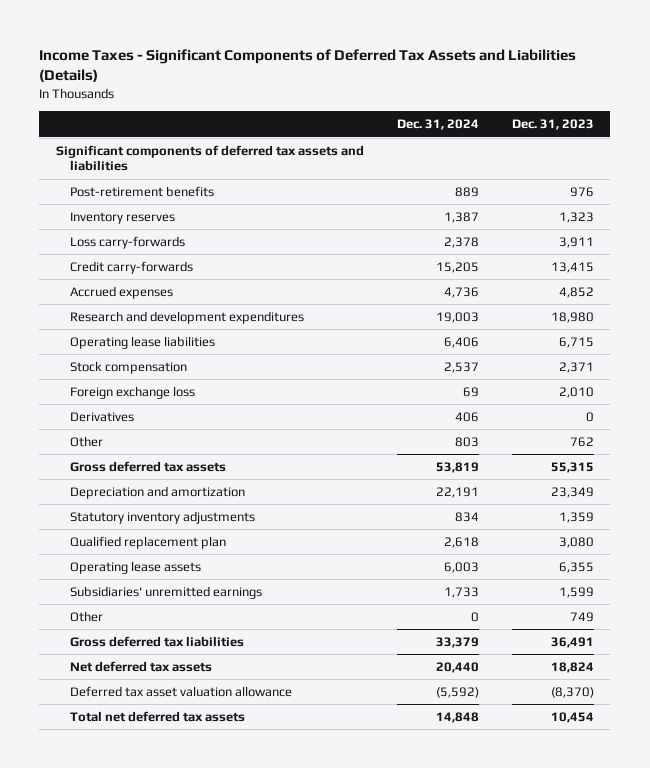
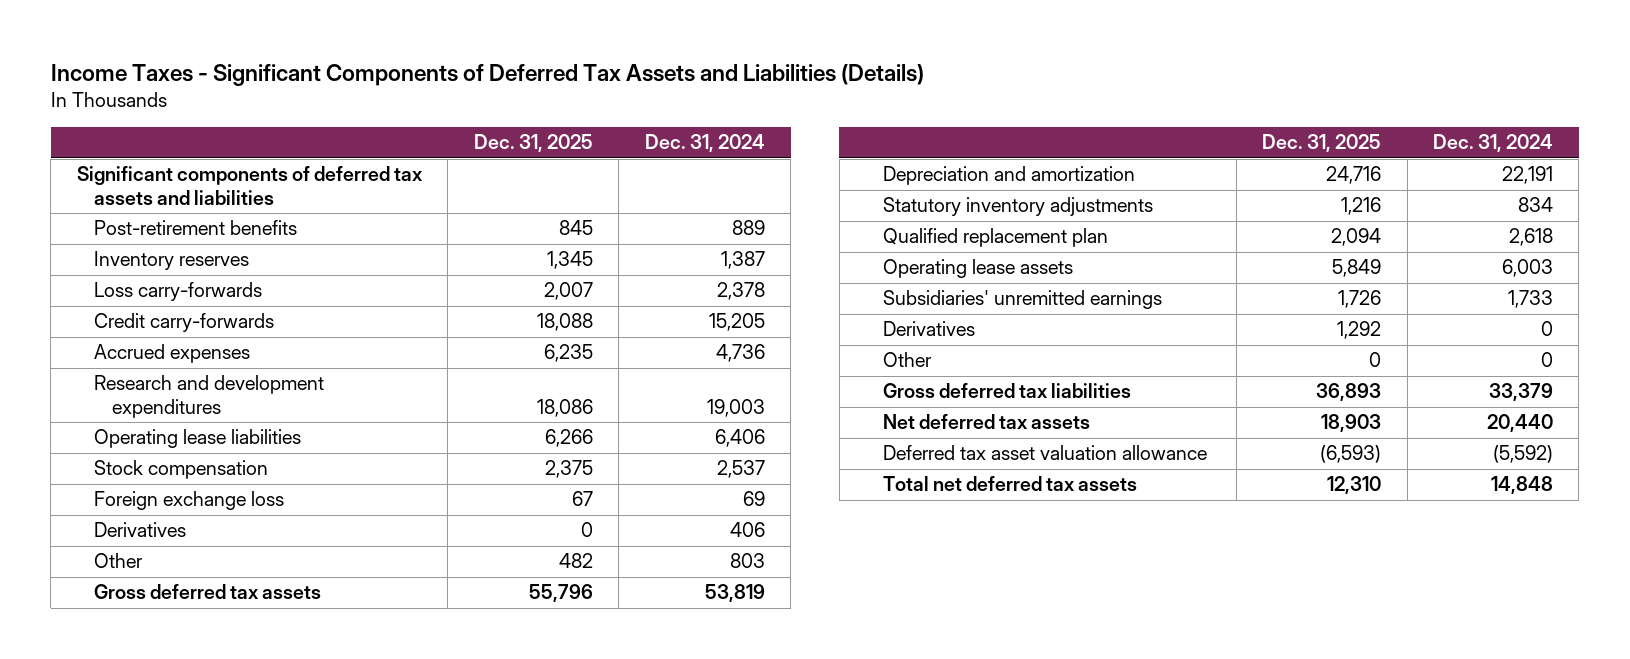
- | Dec. 31, 2024 | Dec. 31, 2023
+ | Dec. 31, 2025 | Dec. 31, 2024
+ Derivatives | 1,292 | 0

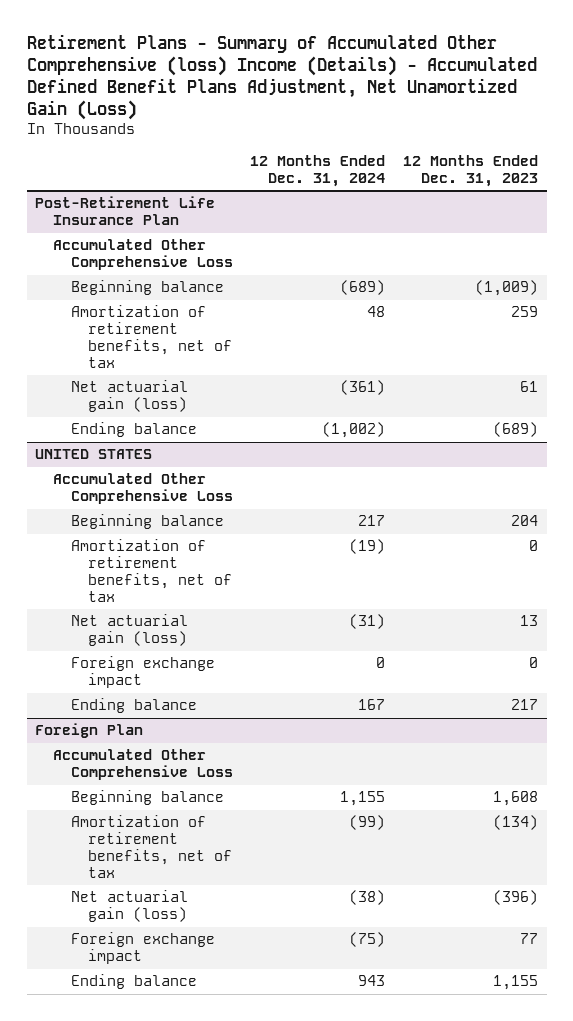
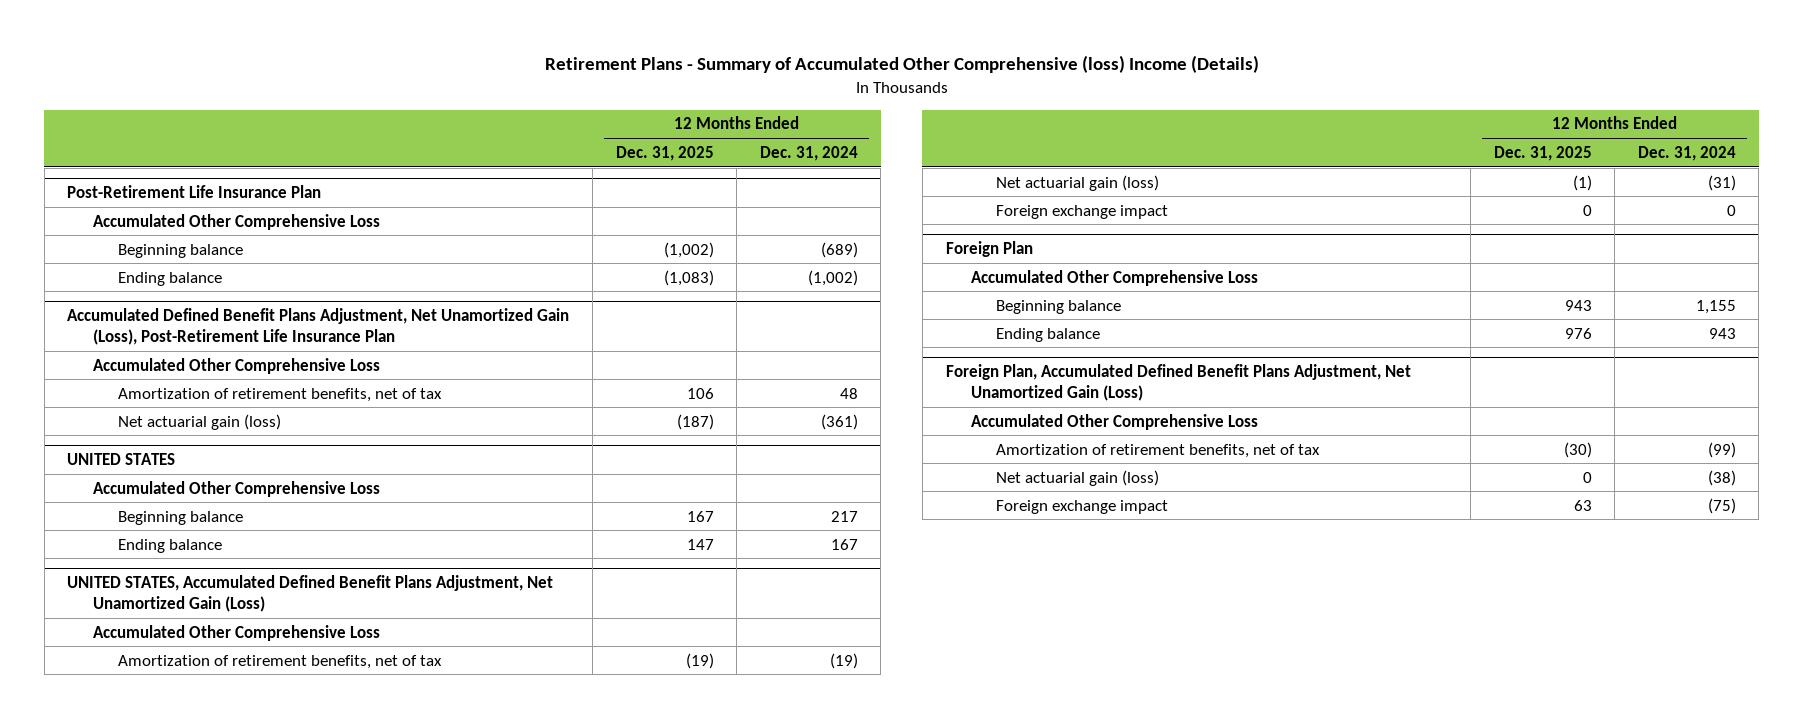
- Retirement Plans - Summary of Accumulated Other Comprehensive (loss) Income (Details) - Accumulated Defined Benefit Plans Adjustment, Net Unamortized Gain (Loss)
+ Retirement Plans - Summary of Accumulated Other Comprehensive (loss) Income (Details)
- | 12 Months Ended Dec. 31, 2024 | 12 Months Ended Dec. 31, 2023
+ | 12 Months Ended Dec. 31, 2025 | 12 Months Ended Dec. 31, 2024
@ Post-Retirement Life Insurance Plan
moved up: Ending balance | (1,083) | (1,002)
+ Accumulated Defined Benefit Plans Adjustment, Net Unamortized Gain (Loss), Post-Retirement Life Insurance Plan
+ Accumulated Other Comprehensive Loss
@ UNITED STATES
moved up: Ending balance | 147 | 167
+ UNITED STATES, Accumulated Defined Benefit Plans Adjustment, Net Unamortized Gain (Loss)
+ Accumulated Other Comprehensive Loss
@ Foreign Plan
moved up: Ending balance | 976 | 943
+ Foreign Plan, Accumulated Defined Benefit Plans Adjustment, Net Unamortized Gain (Loss)
+ Accumulated Other Comprehensive Loss

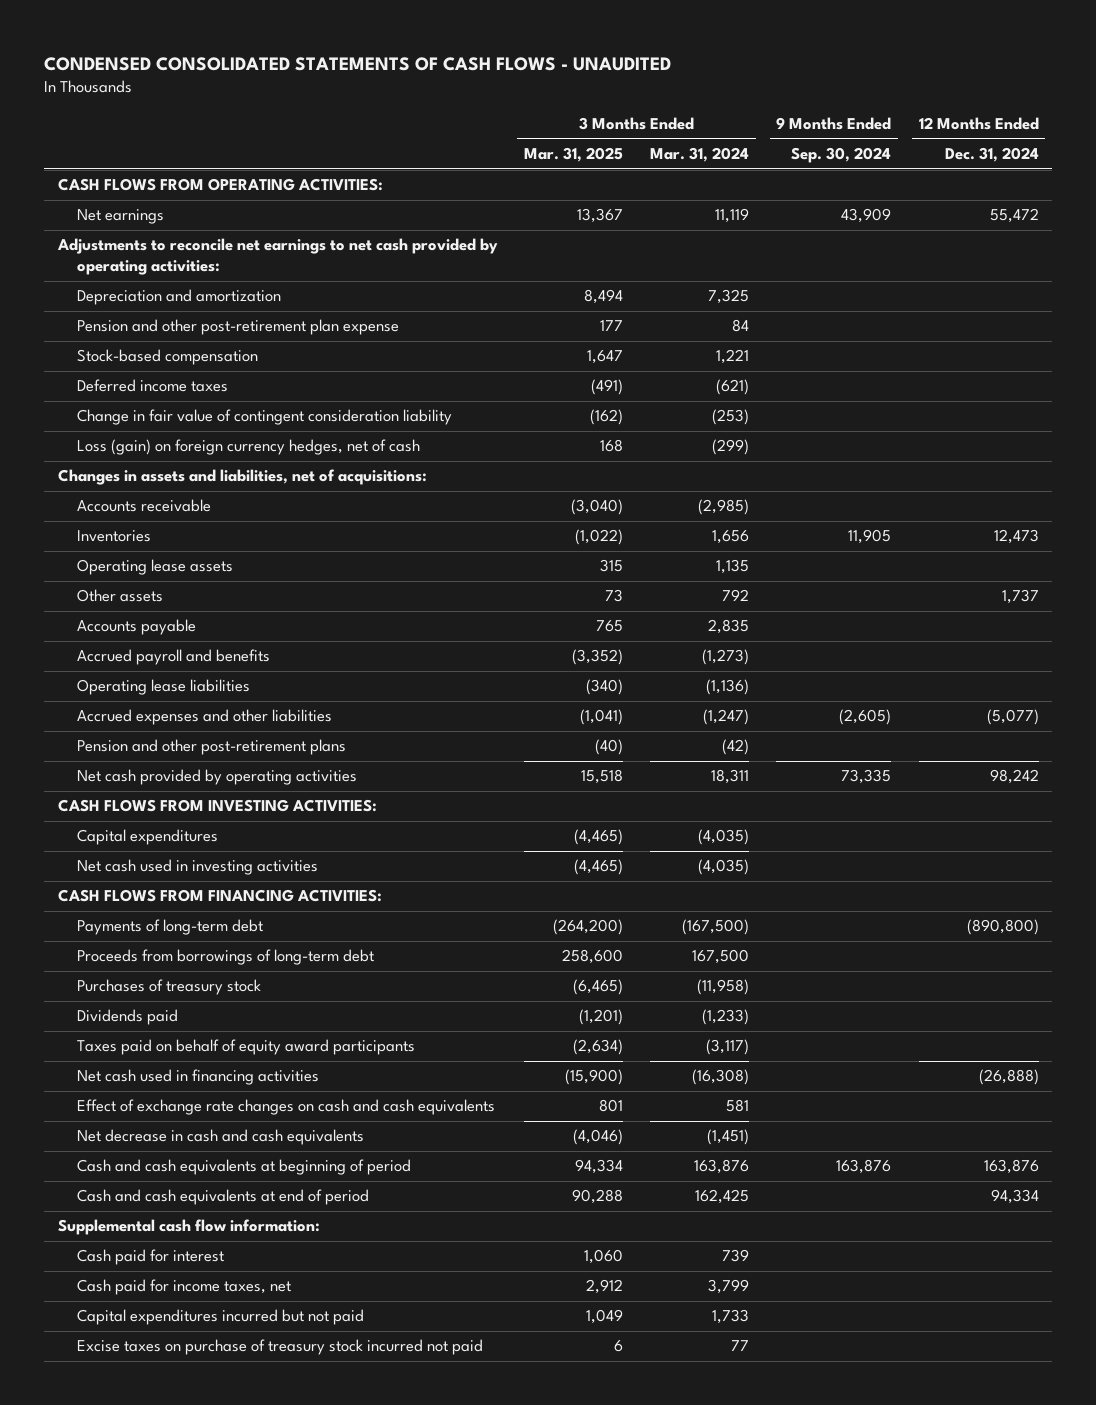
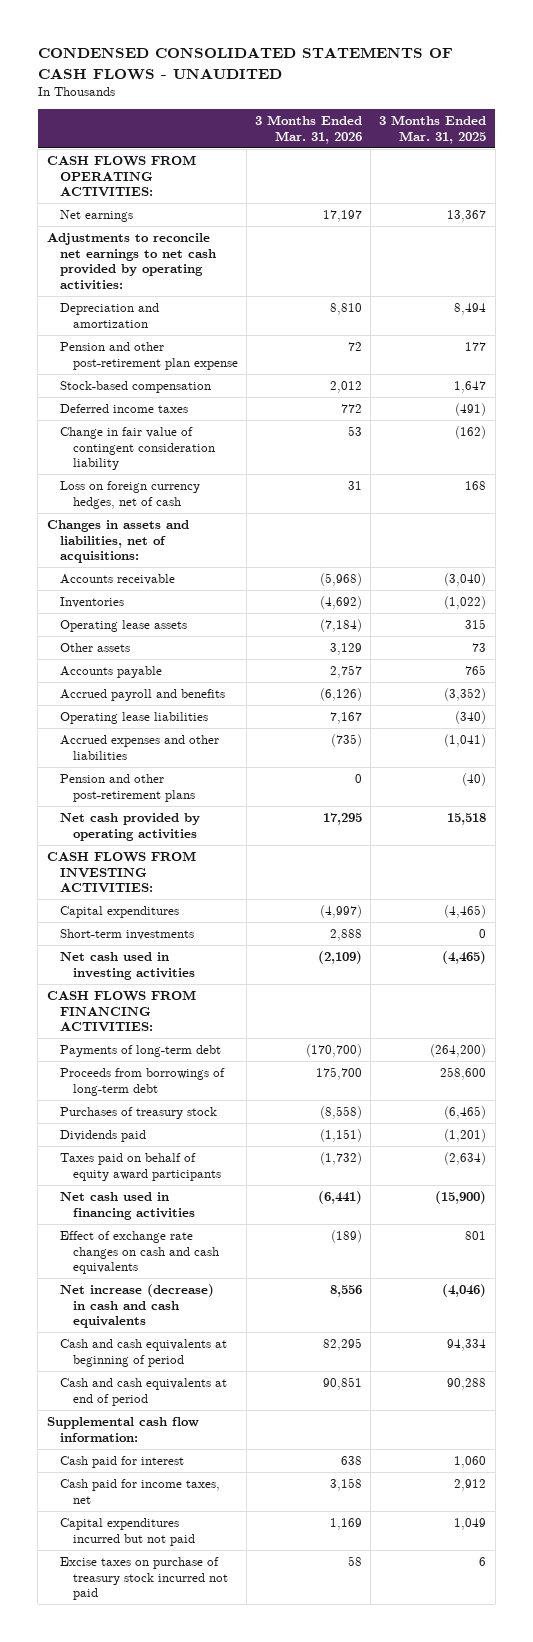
- | 3 Months Ended Mar. 31, 2025 | 3 Months Ended Mar. 31, 2024 | 9 Months Ended Sep. 30, 2024 | 12 Months Ended Dec. 31, 2024
+ | 3 Months Ended Mar. 31, 2026 | 3 Months Ended Mar. 31, 2025
- Loss (gain) on foreign currency hedges, net of cash | 168 | (299) | |
+ Loss on foreign currency hedges, net of cash | 31 | 168
+ Short-term investments | 2,888 | 0
- Net decrease in cash and cash equivalents | (4,046) | (1,451) | |
+ Net increase (decrease) in cash and cash equivalents | 8,556 | (4,046)

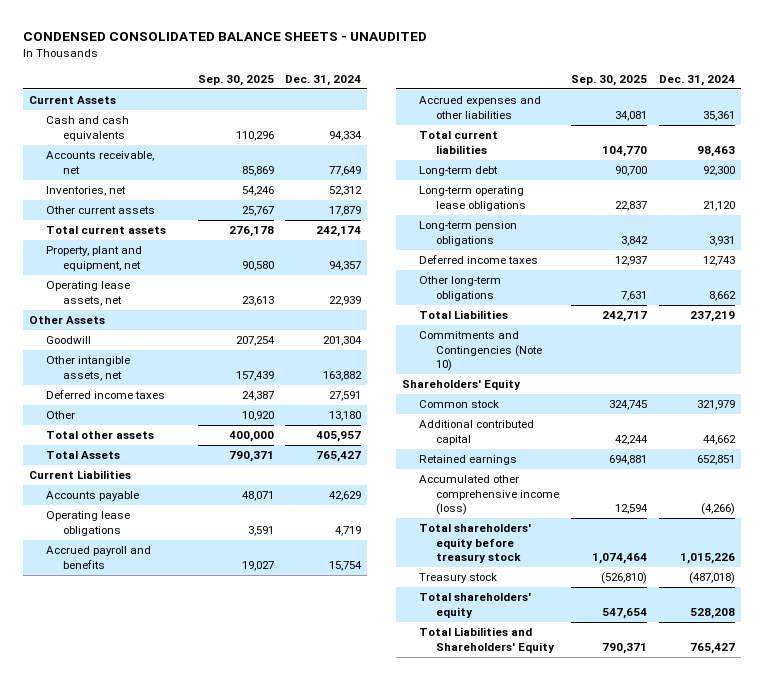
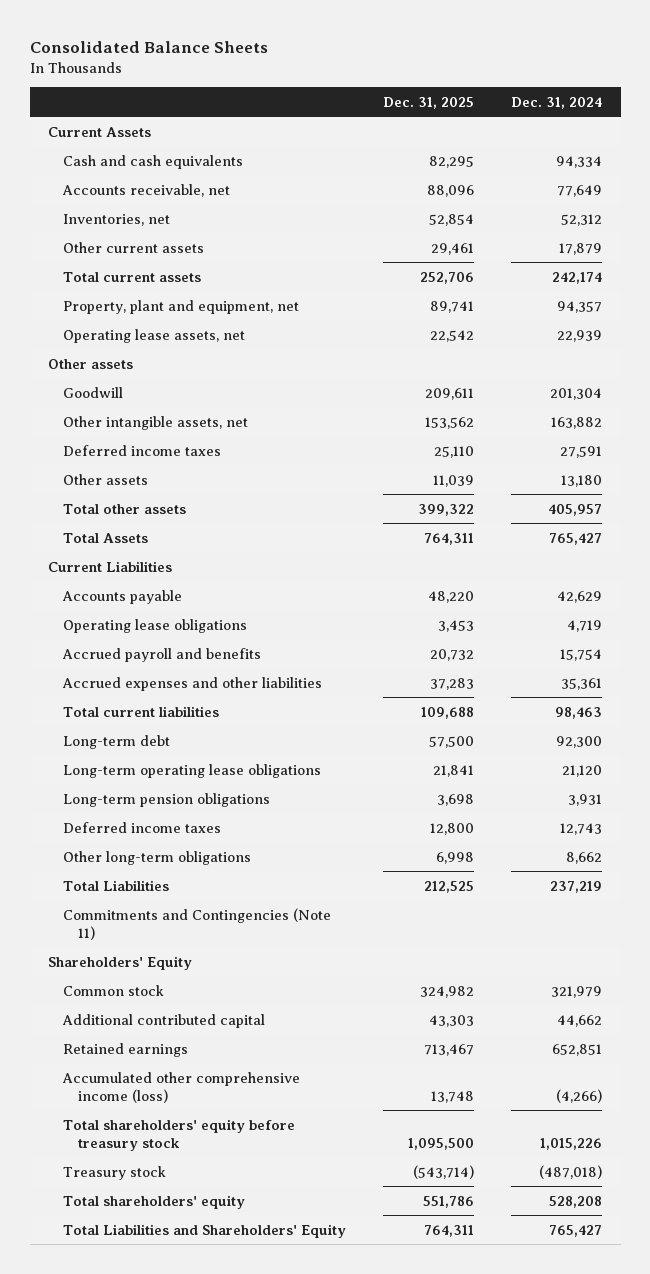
- CONDENSED CONSOLIDATED BALANCE SHEETS - UNAUDITED
+ Consolidated Balance Sheets
- | Sep. 30, 2025 | Dec. 31, 2024
+ | Dec. 31, 2025 | Dec. 31, 2024
- Other Assets
+ Other assets
- Other | 10,920 | 13,180
+ Other assets | 11,039 | 13,180
- Commitments and Contingencies (Note 10)
+ Commitments and Contingencies (Note 11)

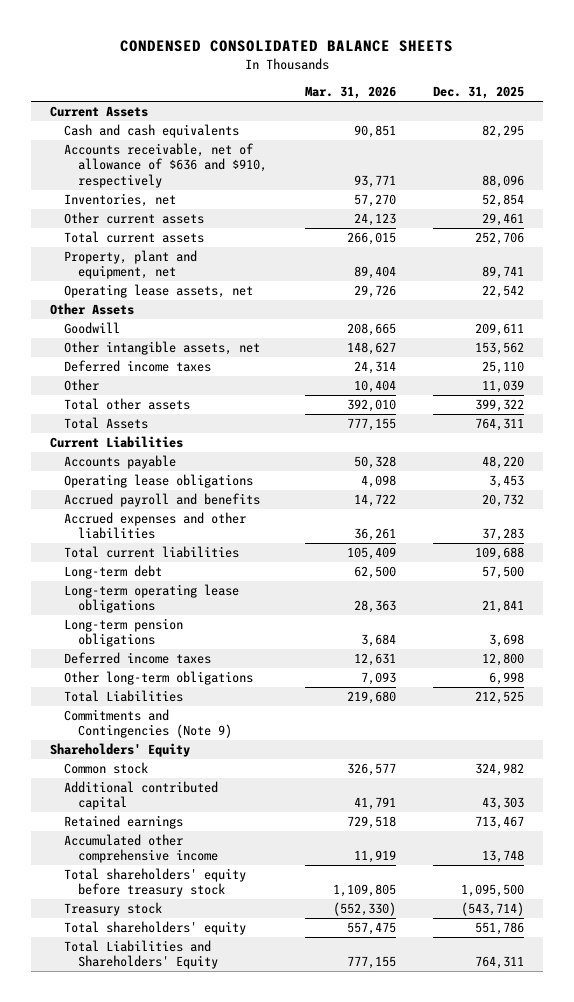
- Consolidated Balance Sheets
+ CONDENSED CONSOLIDATED BALANCE SHEETS
- | Dec. 31, 2025 | Dec. 31, 2024
+ | Mar. 31, 2026 | Dec. 31, 2025
- Accounts receivable, net | 88,096 | 77,649
+ Accounts receivable, net of allowance of $636 and $910, respectively | 93,771 | 88,096
- Other assets
+ Other Assets
- Other assets | 11,039 | 13,180
+ Other | 10,404 | 11,039
- Commitments and Contingencies (Note 11)
+ Commitments and Contingencies (Note 9)
- Accumulated other comprehensive income (loss) | 13,748 | (4,266)
+ Accumulated other comprehensive income | 11,919 | 13,748

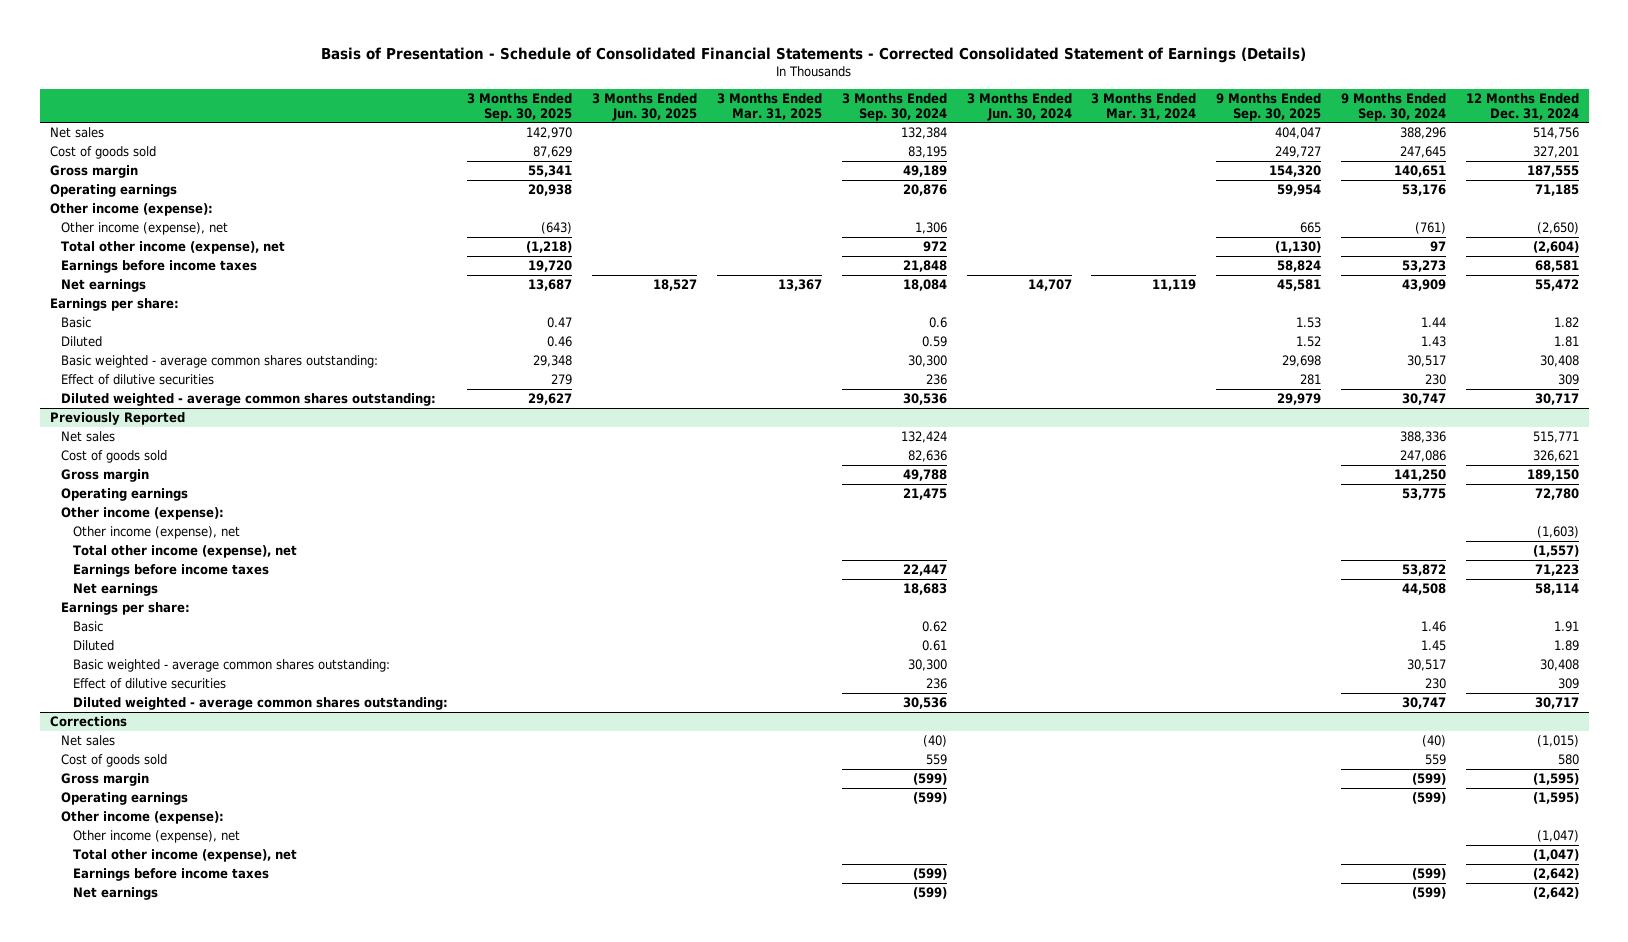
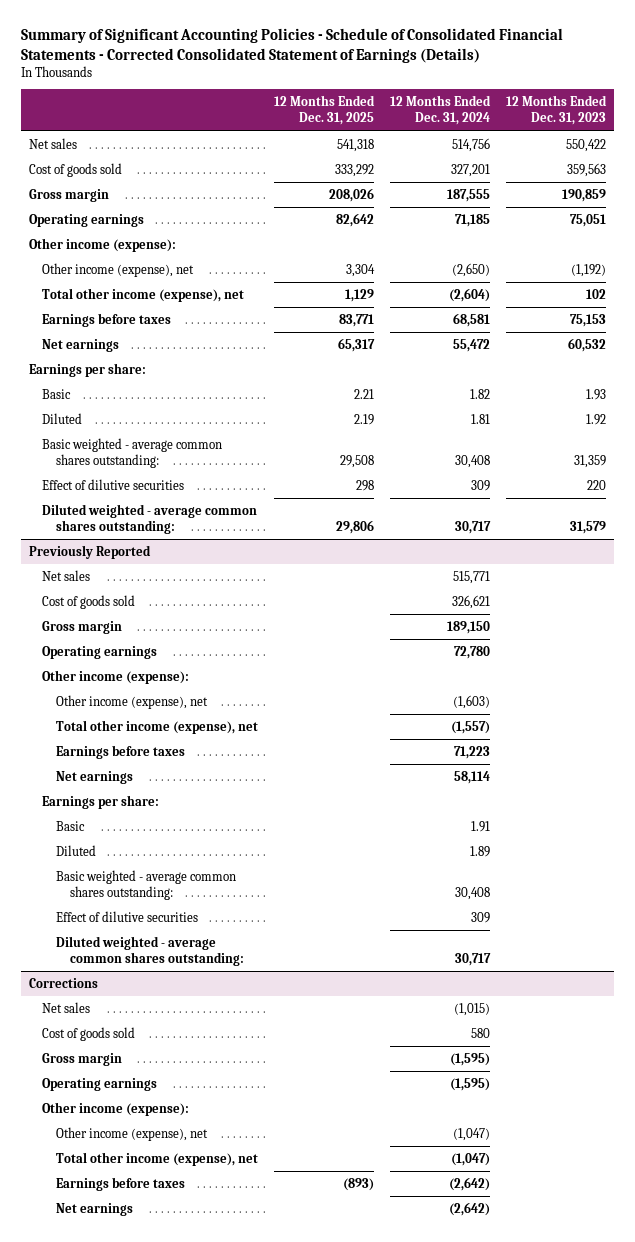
- Basis of Presentation - Schedule of Consolidated Financial Statements - Corrected Consolidated Statement of Earnings (Details)
+ Summary of Significant Accounting Policies - Schedule of Consolidated Financial Statements - Corrected Consolidated Statement of Earnings (Details)
- | 3 Months Ended Sep. 30, 2025 | 3 Months Ended Jun. 30, 2025 | 3 Months Ended Mar. 31, 2025 | 3 Months Ended Sep. 30, 2024 | 3 Months Ended Jun. 30, 2024 | 3 Months Ended Mar. 31, 2024 | 9 Months Ended Sep. 30, 2025 | 9 Months Ended Sep. 30, 2024 | 12 Months Ended Dec. 31, 2024
+ | 12 Months Ended Dec. 31, 2025 | 12 Months Ended Dec. 31, 2024 | 12 Months Ended Dec. 31, 2023
- Earnings before income taxes | 19,720 | | | 21,848 | | | 58,824 | 53,273 | 68,581
+ Earnings before taxes | 83,771 | 68,581 | 75,153
@ Previously Reported
- Earnings before income taxes | | | | 22,447 | | | | 53,872 | 71,223
+ Earnings before taxes | | 71,223 |
@ Corrections
- Earnings before income taxes | | | | (599) | | | | (599) | (2,642)
+ Earnings before taxes | (893) | (2,642) |

